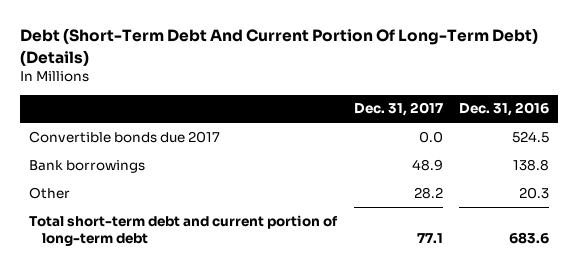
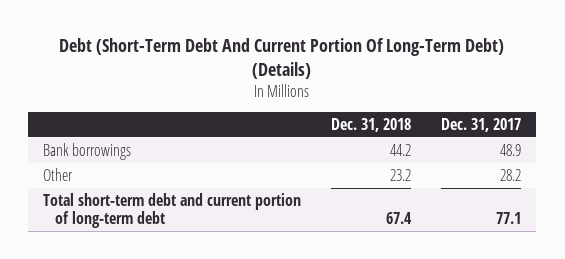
- | Dec. 31, 2017 | Dec. 31, 2016
+ | Dec. 31, 2018 | Dec. 31, 2017
- Convertible bonds due 2017 | 0.0 | 524.5

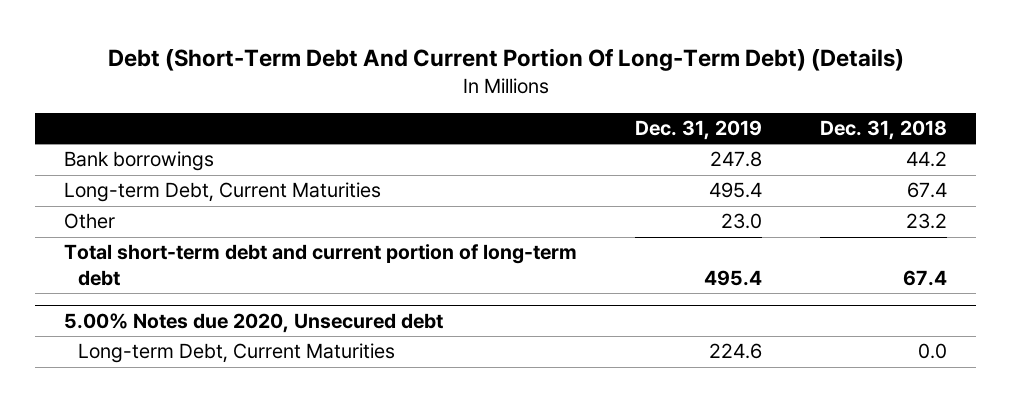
- | Dec. 31, 2018 | Dec. 31, 2017
+ | Dec. 31, 2019 | Dec. 31, 2018
+ Long-term Debt, Current Maturities | 495.4 | 67.4
+ 5.00% Notes due 2020, Unsecured debt
+ Long-term Debt, Current Maturities | 224.6 | 0.0

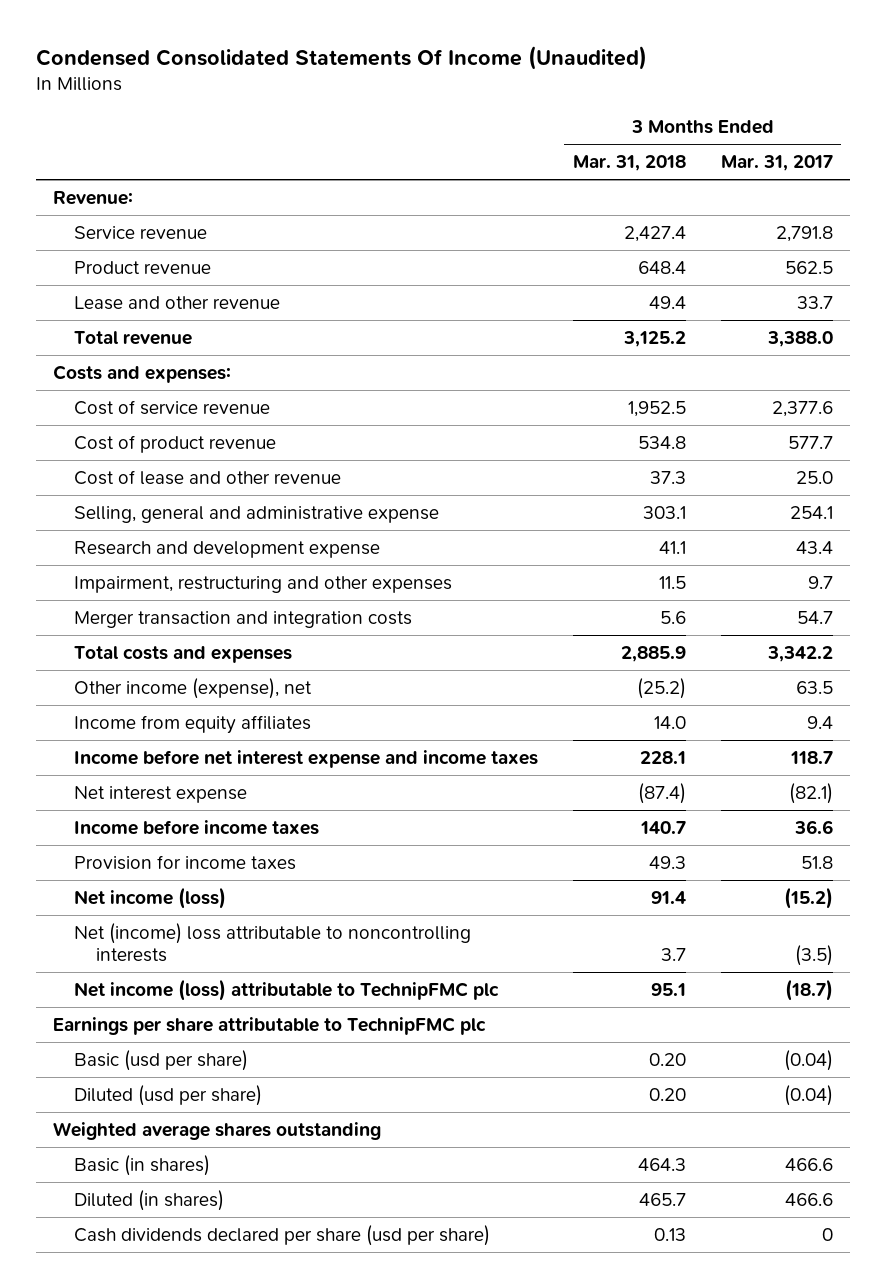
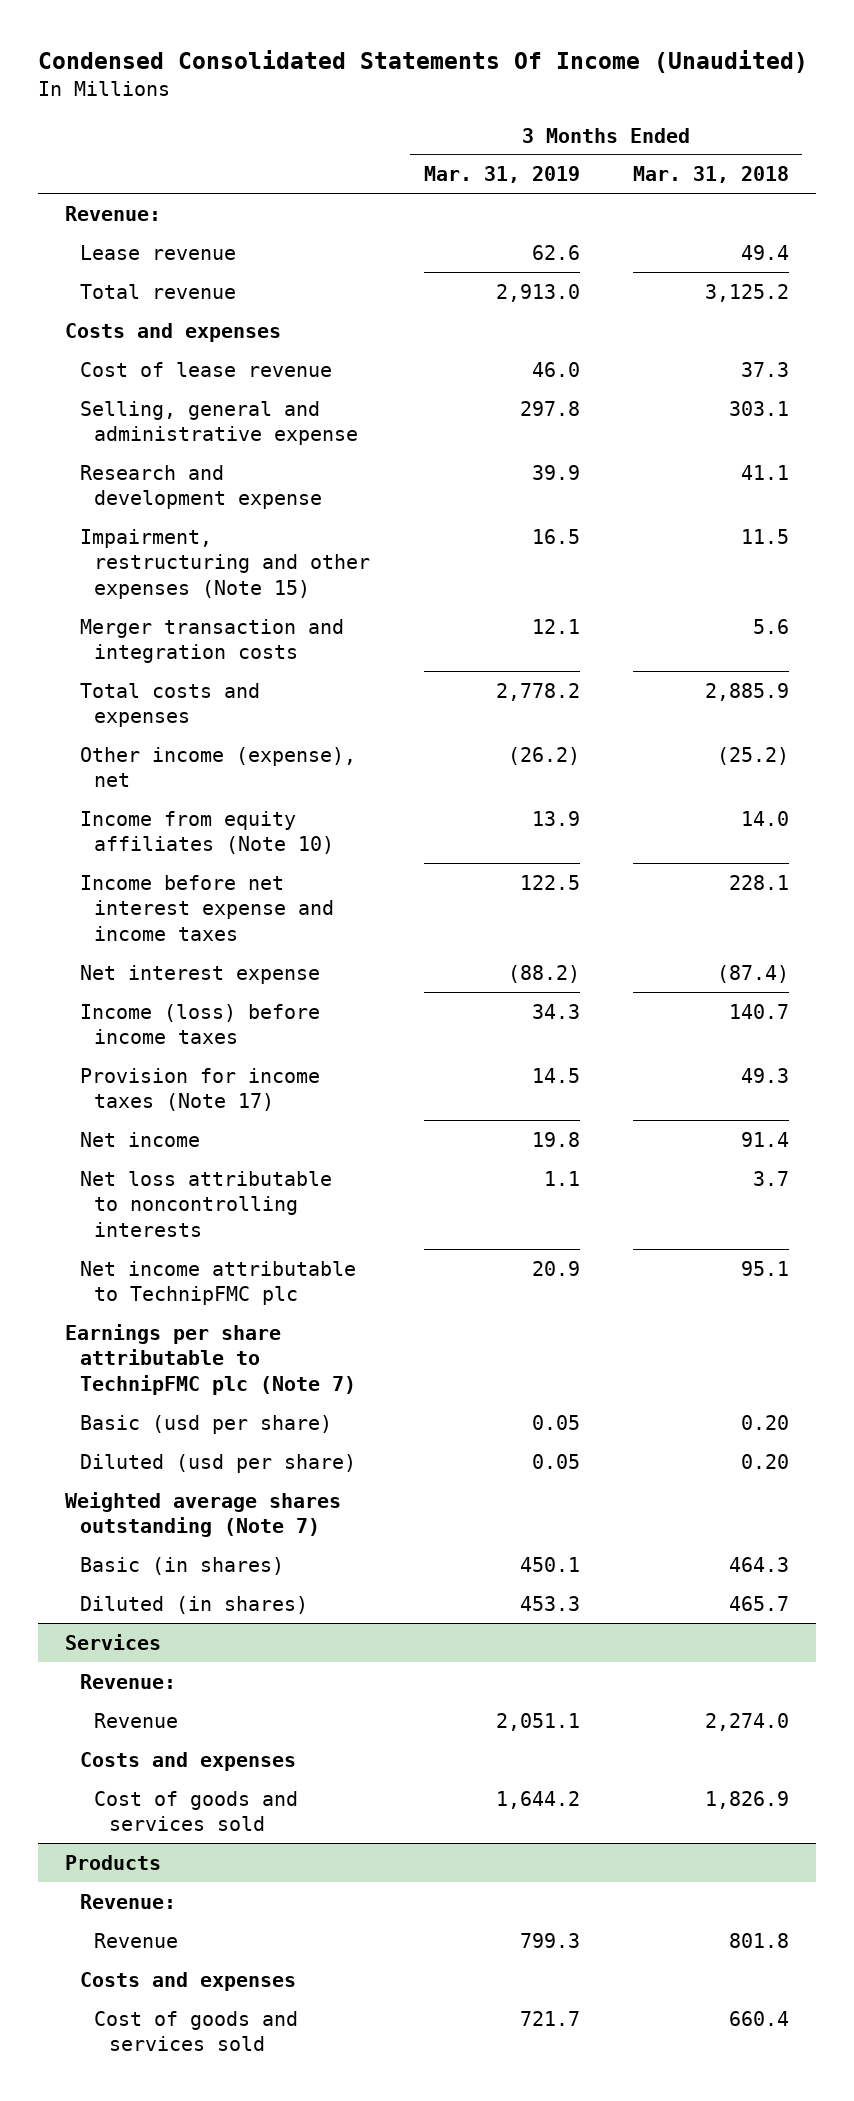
- | 3 Months Ended Mar. 31, 2018 | 3 Months Ended Mar. 31, 2017
+ | 3 Months Ended Mar. 31, 2019 | 3 Months Ended Mar. 31, 2018
- Service revenue | 2,427.4 | 2,791.8
- Product revenue | 648.4 | 562.5
- Lease and other revenue | 49.4 | 33.7
+ Lease revenue | 62.6 | 49.4
- Costs and expenses:
- Cost of service revenue | 1,952.5 | 2,377.6
- Cost of product revenue | 534.8 | 577.7
- Cost of lease and other revenue | 37.3 | 25.0
+ Costs and expenses
+ Cost of lease revenue | 46.0 | 37.3
- Impairment, restructuring and other expenses | 11.5 | 9.7
+ Impairment, restructuring and other expenses (Note 15) | 16.5 | 11.5
- Income from equity affiliates | 14.0 | 9.4
+ Income from equity affiliates (Note 10) | 13.9 | 14.0
- Income before income taxes | 140.7 | 36.6
- Provision for income taxes | 49.3 | 51.8
- Net income (loss) | 91.4 | (15.2)
- Net (income) loss attributable to noncontrolling interests | 3.7 | (3.5)
- Net income (loss) attributable to TechnipFMC plc | 95.1 | (18.7)
- Earnings per share attributable to TechnipFMC plc
+ Income (loss) before income taxes | 34.3 | 140.7
+ Provision for income taxes (Note 17) | 14.5 | 49.3
+ Net income | 19.8 | 91.4
+ Net loss attributable to noncontrolling interests | 1.1 | 3.7
+ Net income attributable to TechnipFMC plc | 20.9 | 95.1
+ Earnings per share attributable to TechnipFMC plc (Note 7)
- Weighted average shares outstanding
+ Weighted average shares outstanding (Note 7)
- Cash dividends declared per share (usd per share) | 0.13 | 0
+ Services
+ Revenue:
+ Revenue | 2,051.1 | 2,274.0
+ Costs and expenses
+ Cost of goods and services sold | 1,644.2 | 1,826.9
+ Products
+ Revenue:
+ Revenue | 799.3 | 801.8
+ Costs and expenses
+ Cost of goods and services sold | 721.7 | 660.4

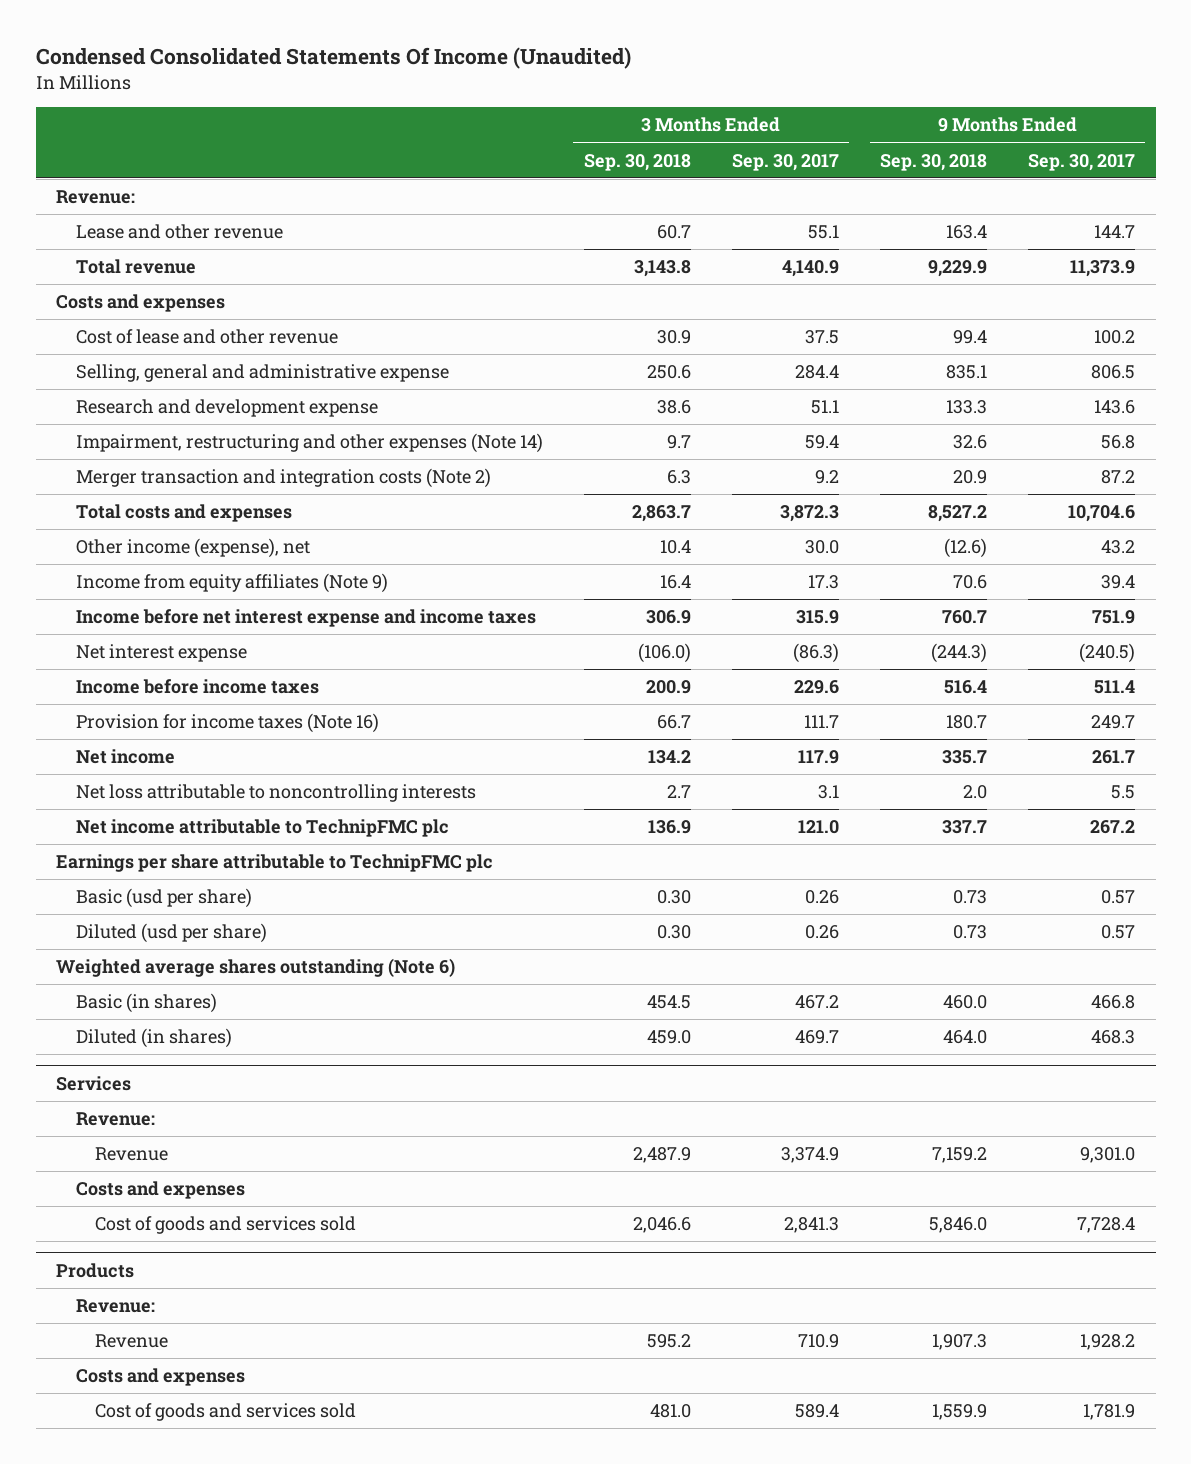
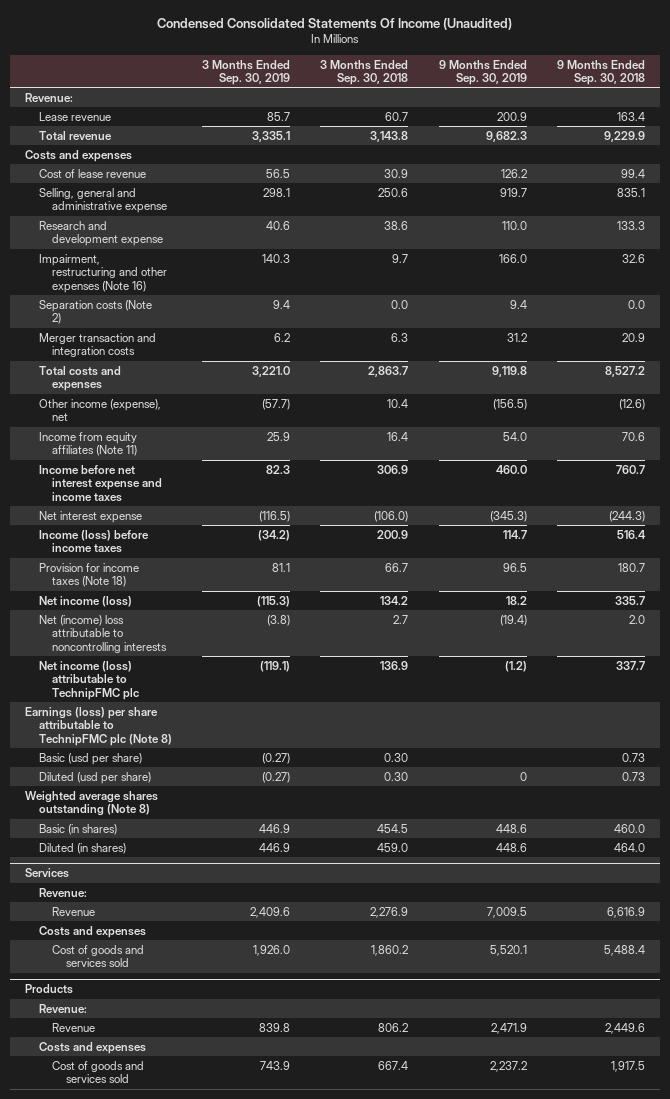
- | 3 Months Ended Sep. 30, 2018 | 3 Months Ended Sep. 30, 2017 | 9 Months Ended Sep. 30, 2018 | 9 Months Ended Sep. 30, 2017
+ | 3 Months Ended Sep. 30, 2019 | 3 Months Ended Sep. 30, 2018 | 9 Months Ended Sep. 30, 2019 | 9 Months Ended Sep. 30, 2018
- Lease and other revenue | 60.7 | 55.1 | 163.4 | 144.7
+ Lease revenue | 85.7 | 60.7 | 200.9 | 163.4
- Cost of lease and other revenue | 30.9 | 37.5 | 99.4 | 100.2
+ Cost of lease revenue | 56.5 | 30.9 | 126.2 | 99.4
- Impairment, restructuring and other expenses (Note 14) | 9.7 | 59.4 | 32.6 | 56.8
- Merger transaction and integration costs (Note 2) | 6.3 | 9.2 | 20.9 | 87.2
+ Impairment, restructuring and other expenses (Note 16) | 140.3 | 9.7 | 166.0 | 32.6
+ Separation costs (Note 2) | 9.4 | 0.0 | 9.4 | 0.0
+ Merger transaction and integration costs | 6.2 | 6.3 | 31.2 | 20.9
- Income from equity affiliates (Note 9) | 16.4 | 17.3 | 70.6 | 39.4
+ Income from equity affiliates (Note 11) | 25.9 | 16.4 | 54.0 | 70.6
- Income before income taxes | 200.9 | 229.6 | 516.4 | 511.4
- Provision for income taxes (Note 16) | 66.7 | 111.7 | 180.7 | 249.7
- Net income | 134.2 | 117.9 | 335.7 | 261.7
- Net loss attributable to noncontrolling interests | 2.7 | 3.1 | 2.0 | 5.5
- Net income attributable to TechnipFMC plc | 136.9 | 121.0 | 337.7 | 267.2
- Earnings per share attributable to TechnipFMC plc
+ Income (loss) before income taxes | (34.2) | 200.9 | 114.7 | 516.4
+ Provision for income taxes (Note 18) | 81.1 | 66.7 | 96.5 | 180.7
+ Net income (loss) | (115.3) | 134.2 | 18.2 | 335.7
+ Net (income) loss attributable to noncontrolling interests | (3.8) | 2.7 | (19.4) | 2.0
+ Net income (loss) attributable to TechnipFMC plc | (119.1) | 136.9 | (1.2) | 337.7
+ Earnings (loss) per share attributable to TechnipFMC plc (Note 8)
- Weighted average shares outstanding (Note 6)
+ Weighted average shares outstanding (Note 8)
@ Services
- Revenue | 2,487.9 | 3,374.9 | 7,159.2 | 9,301.0
+ Revenue | 2,409.6 | 2,276.9 | 7,009.5 | 6,616.9
- Cost of goods and services sold | 2,046.6 | 2,841.3 | 5,846.0 | 7,728.4
+ Cost of goods and services sold | 1,926.0 | 1,860.2 | 5,520.1 | 5,488.4
@ Products
- Revenue | 595.2 | 710.9 | 1,907.3 | 1,928.2
+ Revenue | 839.8 | 806.2 | 2,471.9 | 2,449.6
- Cost of goods and services sold | 481.0 | 589.4 | 1,559.9 | 1,781.9
+ Cost of goods and services sold | 743.9 | 667.4 | 2,237.2 | 1,917.5

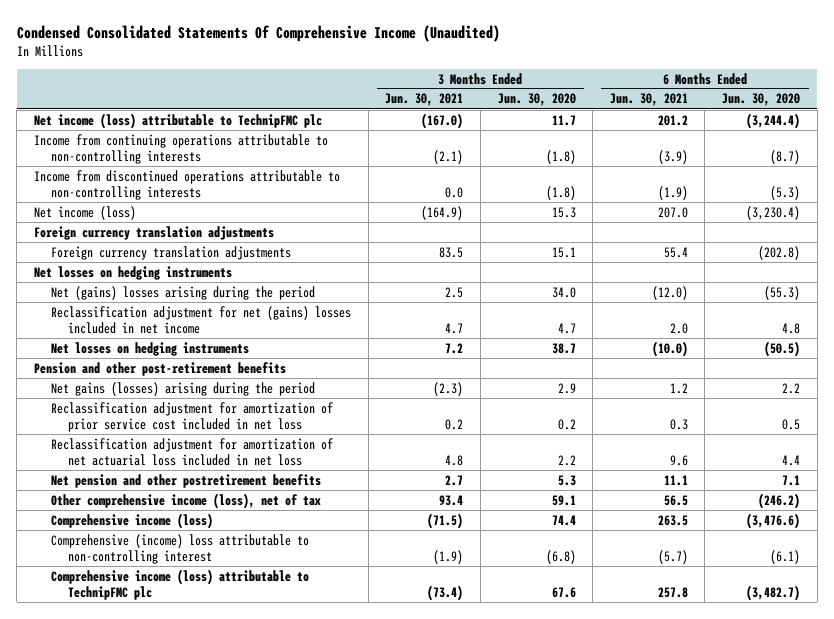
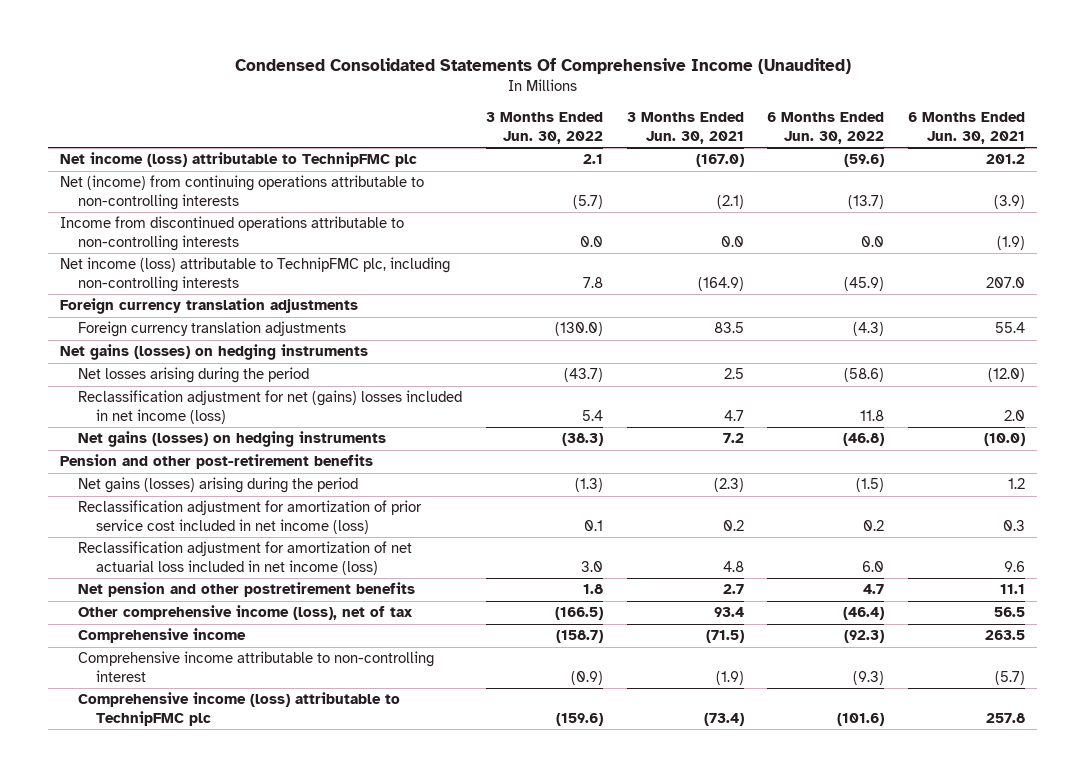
- | 3 Months Ended Jun. 30, 2021 | 3 Months Ended Jun. 30, 2020 | 6 Months Ended Jun. 30, 2021 | 6 Months Ended Jun. 30, 2020
+ | 3 Months Ended Jun. 30, 2022 | 3 Months Ended Jun. 30, 2021 | 6 Months Ended Jun. 30, 2022 | 6 Months Ended Jun. 30, 2021
- Income from continuing operations attributable to non-controlling interests | (2.1) | (1.8) | (3.9) | (8.7)
+ Net (income) from continuing operations attributable to non-controlling interests | (5.7) | (2.1) | (13.7) | (3.9)
- Net income (loss) | (164.9) | 15.3 | 207.0 | (3,230.4)
+ Net income (loss) attributable to TechnipFMC plc, including non-controlling interests | 7.8 | (164.9) | (45.9) | 207.0
- Net losses on hedging instruments
- Net (gains) losses arising during the period | 2.5 | 34.0 | (12.0) | (55.3)
- Reclassification adjustment for net (gains) losses included in net income | 4.7 | 4.7 | 2.0 | 4.8
- Net losses on hedging instruments | 7.2 | 38.7 | (10.0) | (50.5)
+ Net gains (losses) on hedging instruments
+ Net losses arising during the period | (43.7) | 2.5 | (58.6) | (12.0)
+ Reclassification adjustment for net (gains) losses included in net income (loss) | 5.4 | 4.7 | 11.8 | 2.0
+ Net gains (losses) on hedging instruments | (38.3) | 7.2 | (46.8) | (10.0)
- Reclassification adjustment for amortization of prior service cost included in net loss | 0.2 | 0.2 | 0.3 | 0.5
- Reclassification adjustment for amortization of net actuarial loss included in net loss | 4.8 | 2.2 | 9.6 | 4.4
+ Reclassification adjustment for amortization of prior service cost included in net income (loss) | 0.1 | 0.2 | 0.2 | 0.3
+ Reclassification adjustment for amortization of net actuarial loss included in net income (loss) | 3.0 | 4.8 | 6.0 | 9.6
- Comprehensive income (loss) | (71.5) | 74.4 | 263.5 | (3,476.6)
- Comprehensive (income) loss attributable to non-controlling interest | (1.9) | (6.8) | (5.7) | (6.1)
+ Comprehensive income | (158.7) | (71.5) | (92.3) | 263.5
+ Comprehensive income attributable to non-controlling interest | (0.9) | (1.9) | (9.3) | (5.7)

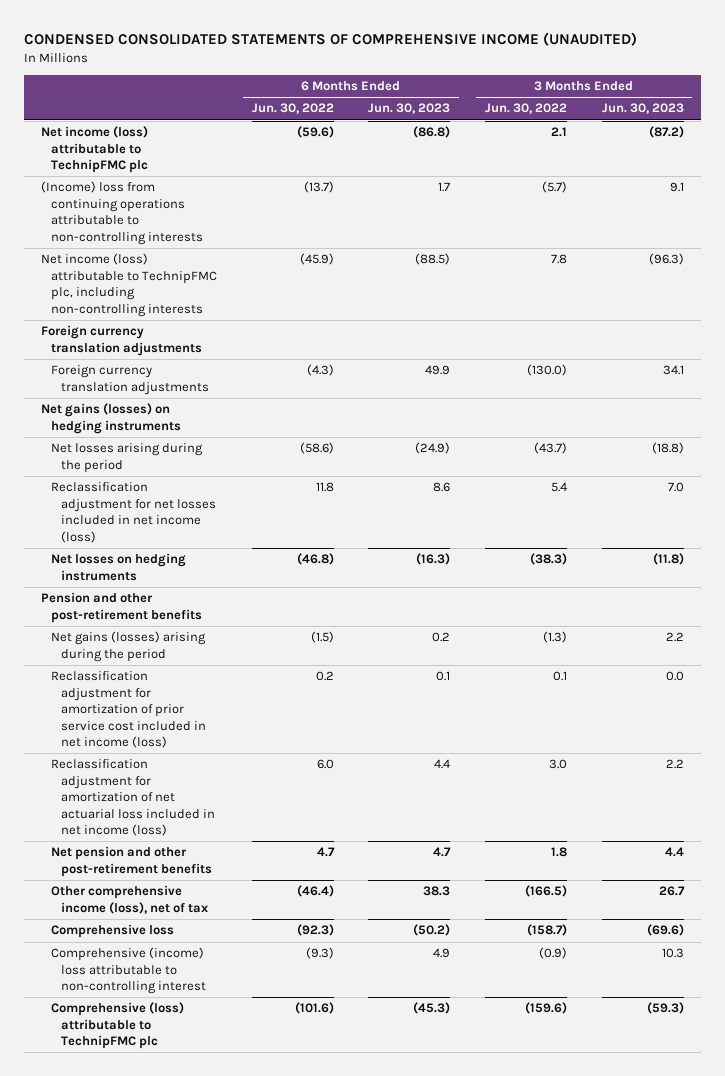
- Condensed Consolidated Statements Of Comprehensive Income (Unaudited)
+ CONDENSED CONSOLIDATED STATEMENTS OF COMPREHENSIVE INCOME (UNAUDITED)
- | 3 Months Ended Jun. 30, 2022 | 3 Months Ended Jun. 30, 2021 | 6 Months Ended Jun. 30, 2022 | 6 Months Ended Jun. 30, 2021
+ | 6 Months Ended Jun. 30, 2022 | 6 Months Ended Jun. 30, 2023 | 3 Months Ended Jun. 30, 2022 | 3 Months Ended Jun. 30, 2023
- Net (income) from continuing operations attributable to non-controlling interests | (5.7) | (2.1) | (13.7) | (3.9)
- Income from discontinued operations attributable to non-controlling interests | 0.0 | 0.0 | 0.0 | (1.9)
+ (Income) loss from continuing operations attributable to non-controlling interests | (13.7) | 1.7 | (5.7) | 9.1
- Reclassification adjustment for net (gains) losses included in net income (loss) | 5.4 | 4.7 | 11.8 | 2.0
- Net gains (losses) on hedging instruments | (38.3) | 7.2 | (46.8) | (10.0)
+ Reclassification adjustment for net losses included in net income (loss) | 11.8 | 8.6 | 5.4 | 7.0
+ Net losses on hedging instruments | (46.8) | (16.3) | (38.3) | (11.8)
- Net pension and other postretirement benefits | 1.8 | 2.7 | 4.7 | 11.1
+ Net pension and other post-retirement benefits | 4.7 | 4.7 | 1.8 | 4.4
- Comprehensive income | (158.7) | (71.5) | (92.3) | 263.5
- Comprehensive income attributable to non-controlling interest | (0.9) | (1.9) | (9.3) | (5.7)
- Comprehensive income (loss) attributable to TechnipFMC plc | (159.6) | (73.4) | (101.6) | 257.8
+ Comprehensive loss | (92.3) | (50.2) | (158.7) | (69.6)
+ Comprehensive (income) loss attributable to non-controlling interest | (9.3) | 4.9 | (0.9) | 10.3
+ Comprehensive (loss) attributable to TechnipFMC plc | (101.6) | (45.3) | (159.6) | (59.3)

